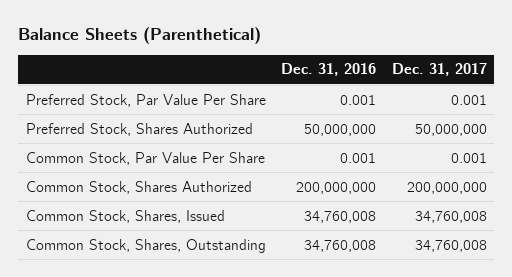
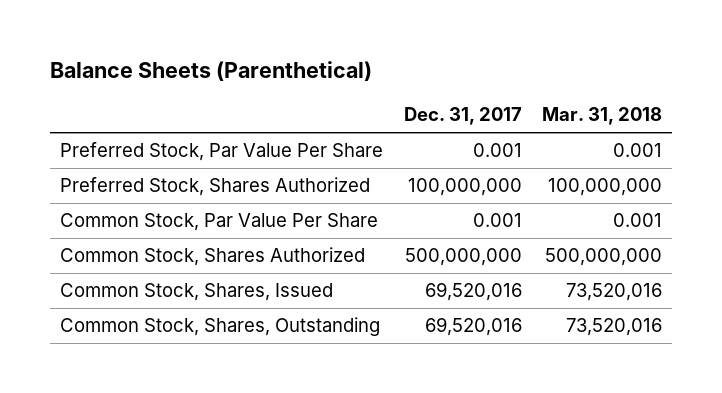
- | Dec. 31, 2016 | Dec. 31, 2017
+ | Dec. 31, 2017 | Mar. 31, 2018
- Preferred Stock, Shares Authorized | 50,000,000 | 50,000,000
+ Preferred Stock, Shares Authorized | 100,000,000 | 100,000,000
- Common Stock, Shares Authorized | 200,000,000 | 200,000,000
- Common Stock, Shares, Issued | 34,760,008 | 34,760,008
- Common Stock, Shares, Outstanding | 34,760,008 | 34,760,008
+ Common Stock, Shares Authorized | 500,000,000 | 500,000,000
+ Common Stock, Shares, Issued | 69,520,016 | 73,520,016
+ Common Stock, Shares, Outstanding | 69,520,016 | 73,520,016

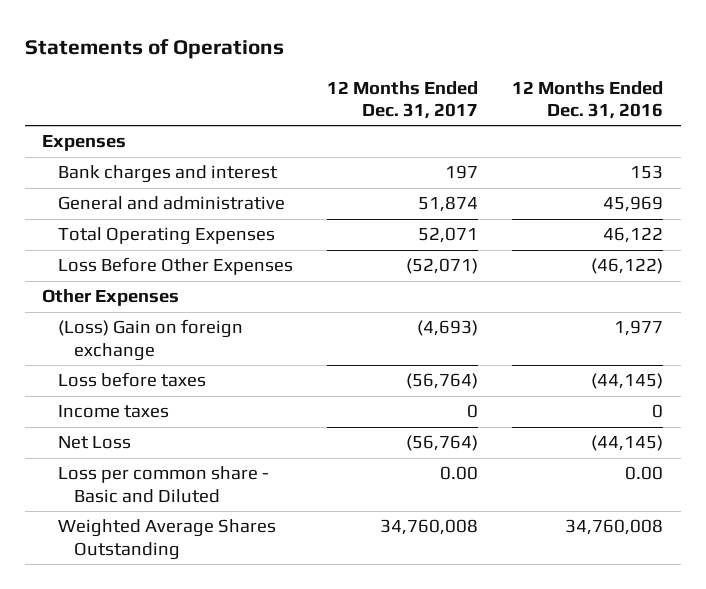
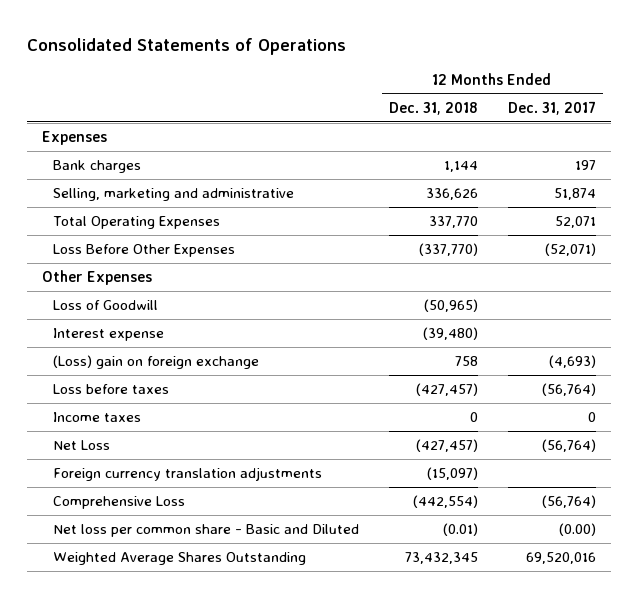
- Statements of Operations
+ Consolidated Statements of Operations
- | 12 Months Ended Dec. 31, 2017 | 12 Months Ended Dec. 31, 2016
+ | 12 Months Ended Dec. 31, 2018 | 12 Months Ended Dec. 31, 2017
- Bank charges and interest | 197 | 153
- General and administrative | 51,874 | 45,969
+ Bank charges | 1,144 | 197
+ Selling, marketing and administrative | 336,626 | 51,874
- (Loss) Gain on foreign exchange | (4,693) | 1,977
+ Loss of Goodwill | (50,965) |
+ Interest expense | (39,480) |
+ (Loss) gain on foreign exchange | 758 | (4,693)
- Loss per common share - Basic and Diluted | 0.00 | 0.00
- Weighted Average Shares Outstanding | 34,760,008 | 34,760,008
+ Foreign currency translation adjustments | (15,097) |
+ Comprehensive Loss | (442,554) | (56,764)
+ Net loss per common share - Basic and Diluted | (0.01) | (0.00)
+ Weighted Average Shares Outstanding | 73,432,345 | 69,520,016

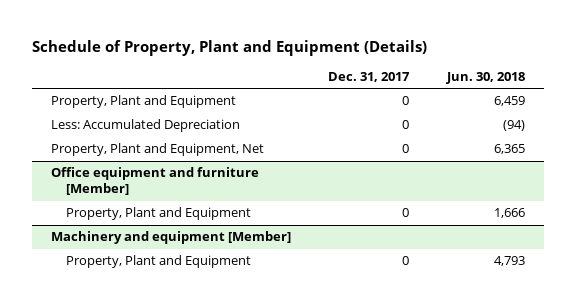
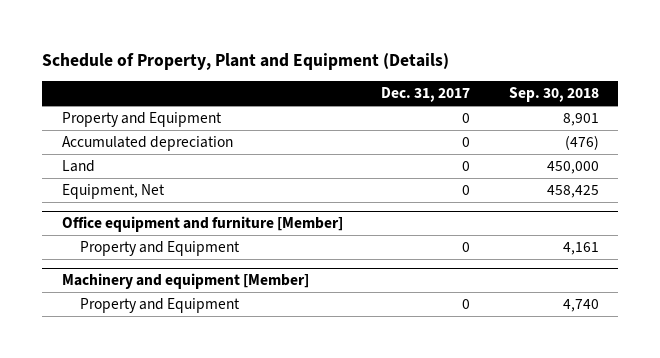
- | Dec. 31, 2017 | Jun. 30, 2018
+ | Dec. 31, 2017 | Sep. 30, 2018
- Property, Plant and Equipment | 0 | 6,459
- Less: Accumulated Depreciation | 0 | (94)
- Property, Plant and Equipment, Net | 0 | 6,365
+ Property and Equipment | 0 | 8,901
+ Accumulated depreciation | 0 | (476)
+ Land | 0 | 450,000
+ Equipment, Net | 0 | 458,425
@ Office equipment and furniture [Member]
- Property, Plant and Equipment | 0 | 1,666
+ Property and Equipment | 0 | 4,161
@ Machinery and equipment [Member]
- Property, Plant and Equipment | 0 | 4,793
+ Property and Equipment | 0 | 4,740

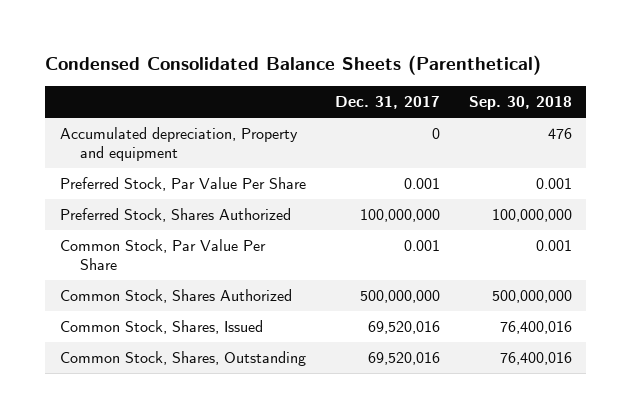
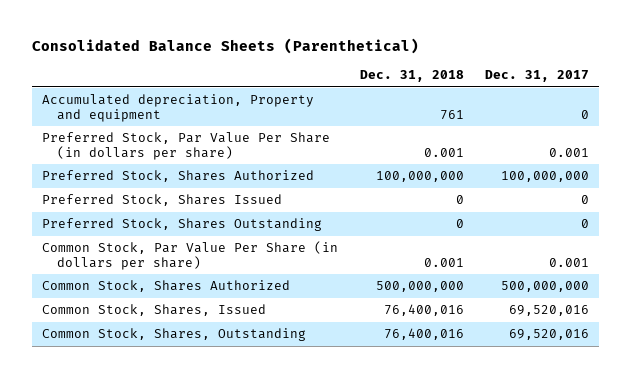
- Condensed Consolidated Balance Sheets (Parenthetical)
+ Consolidated Balance Sheets (Parenthetical)
- | Dec. 31, 2017 | Sep. 30, 2018
+ | Dec. 31, 2018 | Dec. 31, 2017
- Preferred Stock, Par Value Per Share | 0.001 | 0.001
+ Preferred Stock, Par Value Per Share (in dollars per share) | 0.001 | 0.001
- Common Stock, Par Value Per Share | 0.001 | 0.001
+ Preferred Stock, Shares Issued | 0 | 0
+ Preferred Stock, Shares Outstanding | 0 | 0
+ Common Stock, Par Value Per Share (in dollars per share) | 0.001 | 0.001

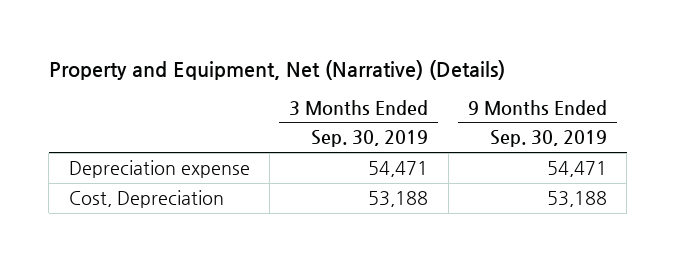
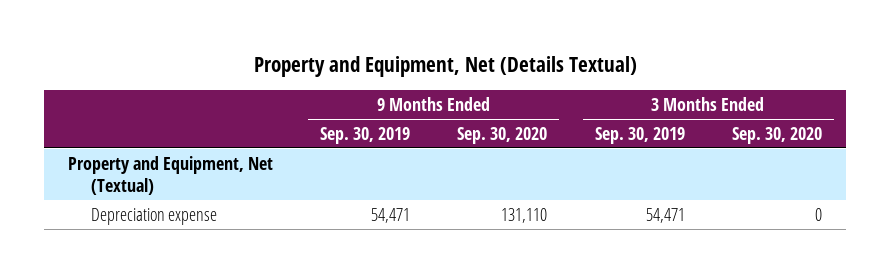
- Property and Equipment, Net (Narrative) (Details)
+ Property and Equipment, Net (Details Textual)
- | 3 Months Ended Sep. 30, 2019 | 9 Months Ended Sep. 30, 2019
+ | 9 Months Ended Sep. 30, 2019 | 9 Months Ended Sep. 30, 2020 | 3 Months Ended Sep. 30, 2019 | 3 Months Ended Sep. 30, 2020
+ Property and Equipment, Net (Textual)
- Cost, Depreciation | 53,188 | 53,188

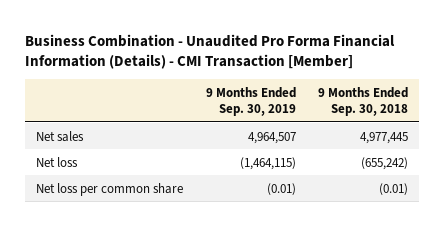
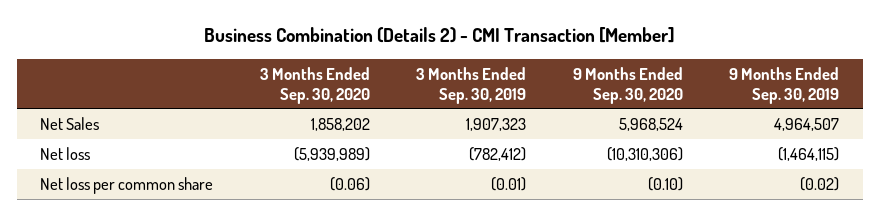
- Business Combination - Unaudited Pro Forma Financial Information (Details) - CMI Transaction [Member]
+ Business Combination (Details 2) - CMI Transaction [Member]
- | 9 Months Ended Sep. 30, 2019 | 9 Months Ended Sep. 30, 2018
+ | 3 Months Ended Sep. 30, 2020 | 3 Months Ended Sep. 30, 2019 | 9 Months Ended Sep. 30, 2020 | 9 Months Ended Sep. 30, 2019
- Net sales | 4,964,507 | 4,977,445
+ Net Sales | 1,858,202 | 1,907,323 | 5,968,524 | 4,964,507
- Net loss per common share | (0.01) | (0.01)
+ Net loss per common share | (0.06) | (0.01) | (0.10) | (0.02)

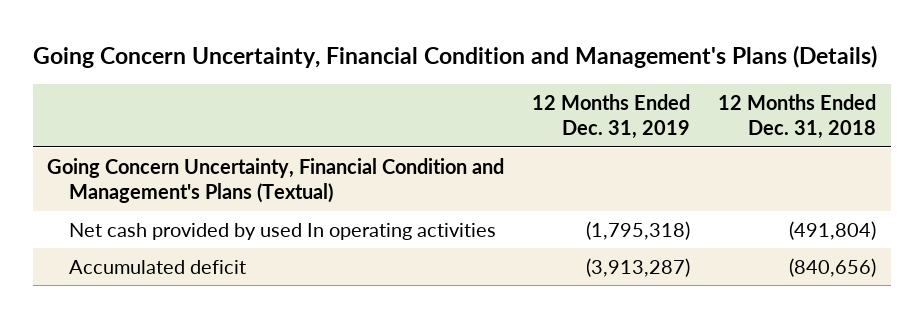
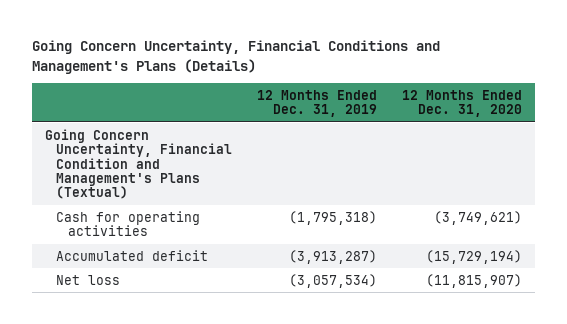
- Going Concern Uncertainty, Financial Condition and Management's Plans (Details)
+ Going Concern Uncertainty, Financial Conditions and Management's Plans (Details)
- | 12 Months Ended Dec. 31, 2019 | 12 Months Ended Dec. 31, 2018
+ | 12 Months Ended Dec. 31, 2019 | 12 Months Ended Dec. 31, 2020
- Net cash provided by used In operating activities | (1,795,318) | (491,804)
+ Cash for operating activities | (1,795,318) | (3,749,621)
+ Net loss | (3,057,534) | (11,815,907)

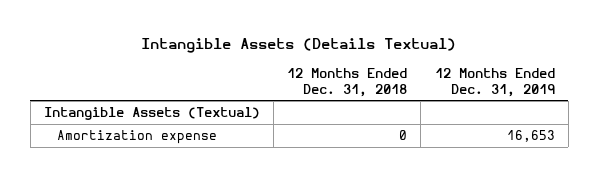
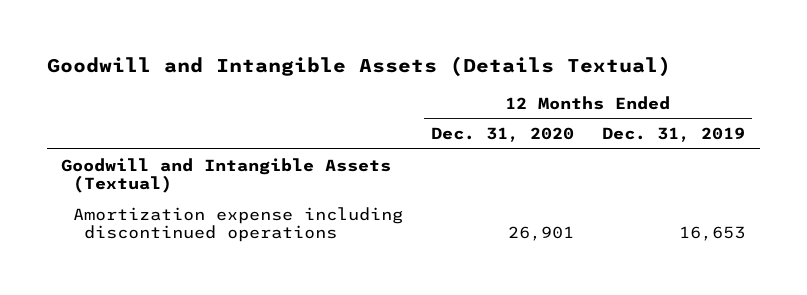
- Intangible Assets (Details Textual)
+ Goodwill and Intangible Assets (Details Textual)
- | 12 Months Ended Dec. 31, 2018 | 12 Months Ended Dec. 31, 2019
+ | 12 Months Ended Dec. 31, 2020 | 12 Months Ended Dec. 31, 2019
- Intangible Assets (Textual)
- Amortization expense | 0 | 16,653
+ Goodwill and Intangible Assets (Textual)
+ Amortization expense including discontinued operations | 26,901 | 16,653

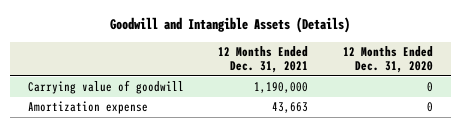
- Goodwill and Intangible Assets (Details Textual)
+ Goodwill and Intangible Assets (Details)
- | 12 Months Ended Dec. 31, 2020 | 12 Months Ended Dec. 31, 2019
+ | 12 Months Ended Dec. 31, 2021 | 12 Months Ended Dec. 31, 2020
- Goodwill and Intangible Assets (Textual)
- Amortization expense including discontinued operations | 26,901 | 16,653
+ Carrying value of goodwill | 1,190,000 | 0
+ Amortization expense | 43,663 | 0

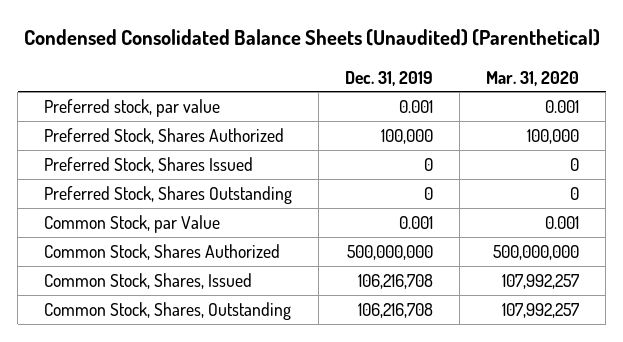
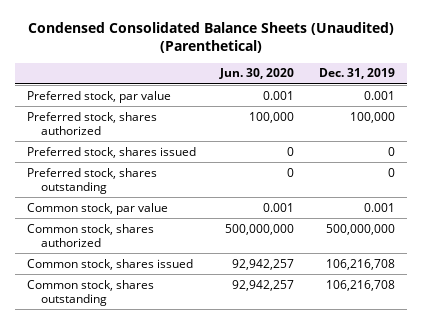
- | Dec. 31, 2019 | Mar. 31, 2020
+ | Jun. 30, 2020 | Dec. 31, 2019
- Preferred Stock, Shares Authorized | 100,000 | 100,000
- Preferred Stock, Shares Issued | 0 | 0
- Preferred Stock, Shares Outstanding | 0 | 0
- Common Stock, par Value | 0.001 | 0.001
- Common Stock, Shares Authorized | 500,000,000 | 500,000,000
- Common Stock, Shares, Issued | 106,216,708 | 107,992,257
- Common Stock, Shares, Outstanding | 106,216,708 | 107,992,257
+ Preferred stock, shares authorized | 100,000 | 100,000
+ Preferred stock, shares issued | 0 | 0
+ Preferred stock, shares outstanding | 0 | 0
+ Common stock, par value | 0.001 | 0.001
+ Common stock, shares authorized | 500,000,000 | 500,000,000
+ Common stock, shares issued | 92,942,257 | 106,216,708
+ Common stock, shares outstanding | 92,942,257 | 106,216,708

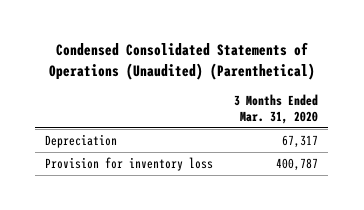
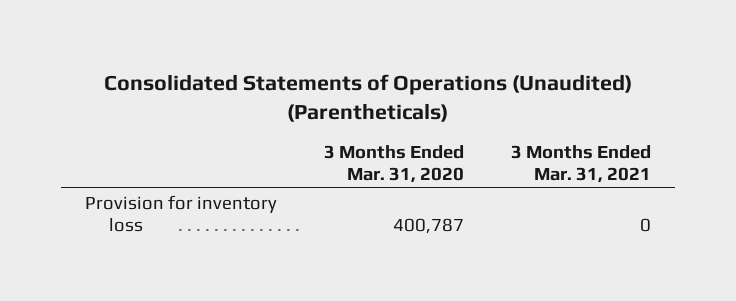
- Condensed Consolidated Statements of Operations (Unaudited) (Parenthetical)
+ Consolidated Statements of Operations (Unaudited) (Parentheticals)
- | 3 Months Ended Mar. 31, 2020
+ | 3 Months Ended Mar. 31, 2020 | 3 Months Ended Mar. 31, 2021
- Depreciation | 67,317

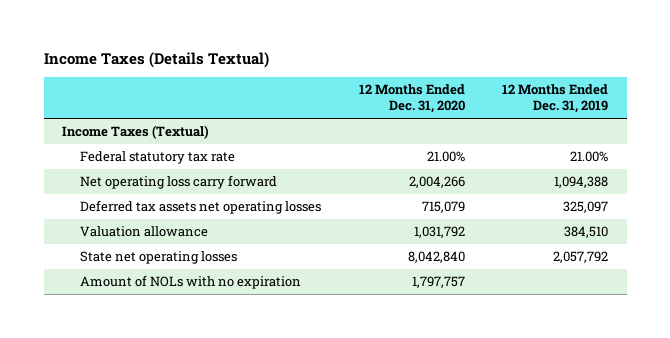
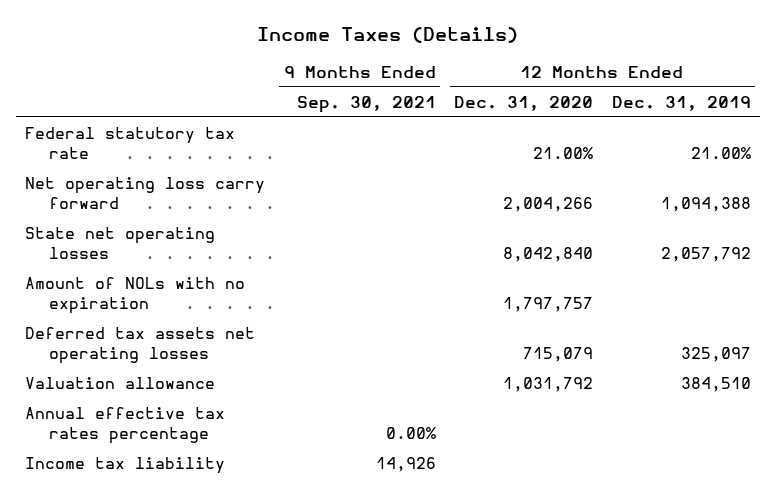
- Income Taxes (Details Textual)
+ Income Taxes (Details)
- | 12 Months Ended Dec. 31, 2020 | 12 Months Ended Dec. 31, 2019
+ | 9 Months Ended Sep. 30, 2021 | 12 Months Ended Dec. 31, 2020 | 12 Months Ended Dec. 31, 2019
- Income Taxes (Textual)
moved down: Deferred tax assets net operating losses | | 715,079 | 325,097
moved down: Valuation allowance | | 1,031,792 | 384,510
+ Annual effective tax rates percentage | 0.00% | |
+ Income tax liability | 14,926 | |

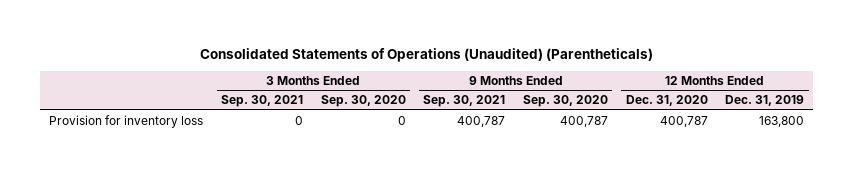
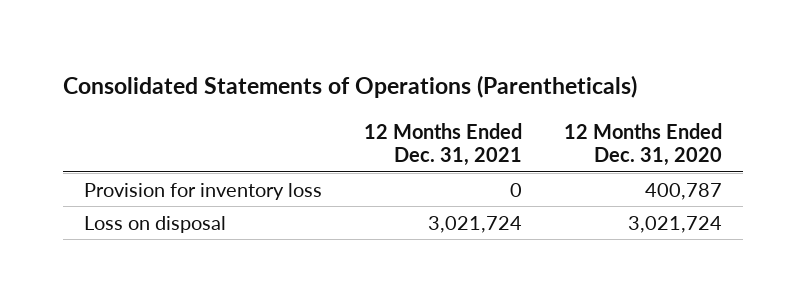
- Consolidated Statements of Operations (Unaudited) (Parentheticals)
+ Consolidated Statements of Operations (Parentheticals)
- | 3 Months Ended Sep. 30, 2021 | 3 Months Ended Sep. 30, 2020 | 9 Months Ended Sep. 30, 2021 | 9 Months Ended Sep. 30, 2020 | 12 Months Ended Dec. 31, 2020 | 12 Months Ended Dec. 31, 2019
+ | 12 Months Ended Dec. 31, 2021 | 12 Months Ended Dec. 31, 2020
+ Loss on disposal | 3,021,724 | 3,021,724

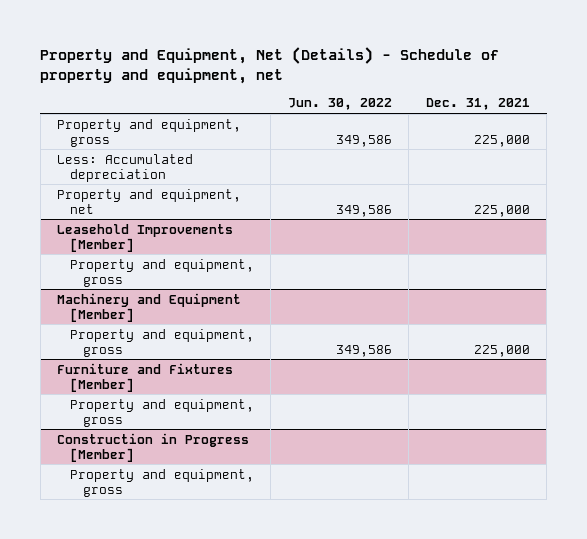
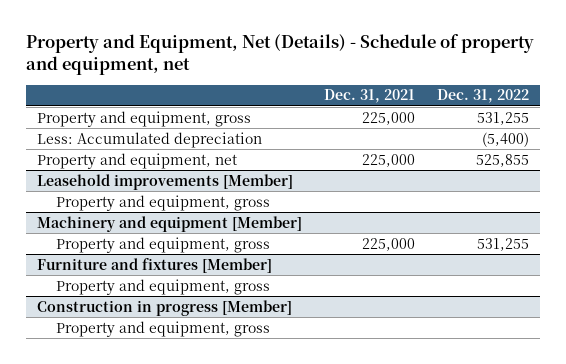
- | Jun. 30, 2022 | Dec. 31, 2021
+ | Dec. 31, 2021 | Dec. 31, 2022
- Leasehold Improvements [Member]
+ Leasehold improvements [Member]
- Machinery and Equipment [Member]
+ Machinery and equipment [Member]
- Furniture and Fixtures [Member]
+ Furniture and fixtures [Member]
- Construction in Progress [Member]
+ Construction in progress [Member]

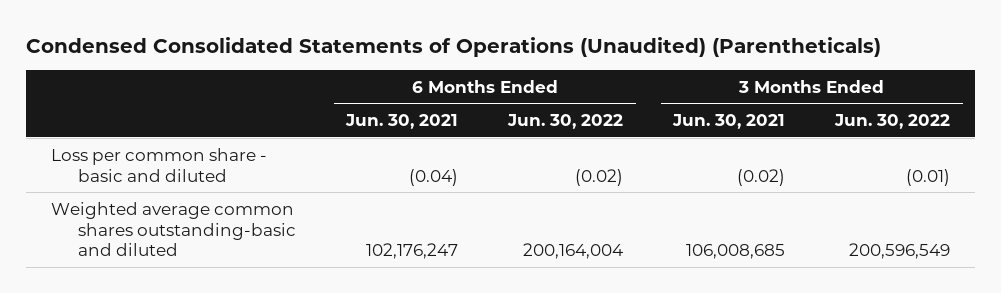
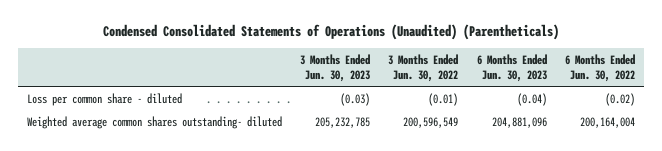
- | 6 Months Ended Jun. 30, 2021 | 6 Months Ended Jun. 30, 2022 | 3 Months Ended Jun. 30, 2021 | 3 Months Ended Jun. 30, 2022
+ | 3 Months Ended Jun. 30, 2023 | 3 Months Ended Jun. 30, 2022 | 6 Months Ended Jun. 30, 2023 | 6 Months Ended Jun. 30, 2022
- Loss per common share - basic and diluted | (0.04) | (0.02) | (0.02) | (0.01)
- Weighted average common shares outstanding-basic and diluted | 102,176,247 | 200,164,004 | 106,008,685 | 200,596,549
+ Loss per common share - diluted | (0.03) | (0.01) | (0.04) | (0.02)
+ Weighted average common shares outstanding- diluted | 205,232,785 | 200,596,549 | 204,881,096 | 200,164,004

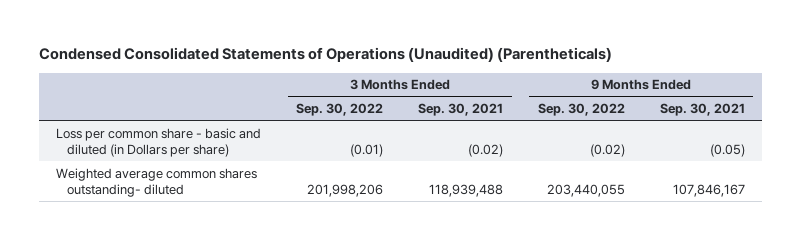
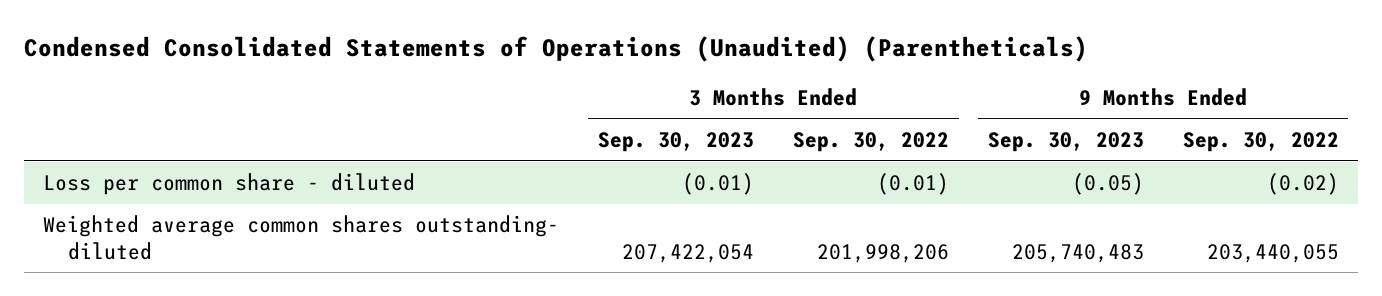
- | 3 Months Ended Sep. 30, 2022 | 3 Months Ended Sep. 30, 2021 | 9 Months Ended Sep. 30, 2022 | 9 Months Ended Sep. 30, 2021
+ | 3 Months Ended Sep. 30, 2023 | 3 Months Ended Sep. 30, 2022 | 9 Months Ended Sep. 30, 2023 | 9 Months Ended Sep. 30, 2022
- Loss per common share - basic and diluted (in Dollars per share) | (0.01) | (0.02) | (0.02) | (0.05)
+ Loss per common share - diluted | (0.01) | (0.01) | (0.05) | (0.02)

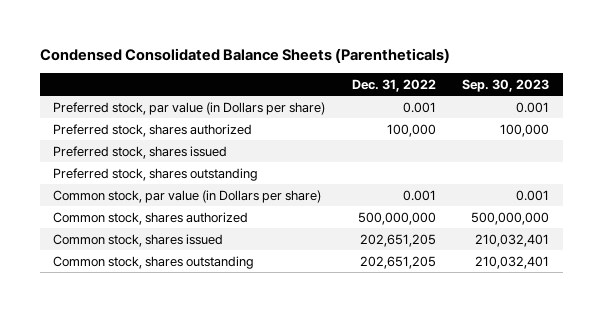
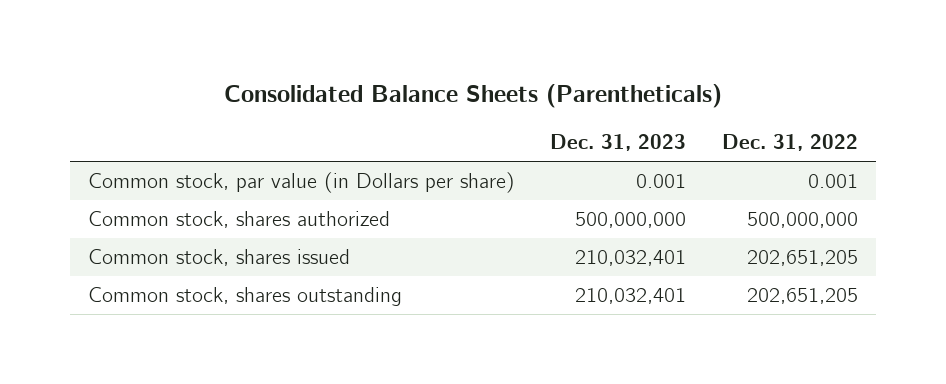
- Condensed Consolidated Balance Sheets (Parentheticals)
+ Consolidated Balance Sheets (Parentheticals)
- | Dec. 31, 2022 | Sep. 30, 2023
+ | Dec. 31, 2023 | Dec. 31, 2022
- Preferred stock, par value (in Dollars per share) | 0.001 | 0.001
- Preferred stock, shares authorized | 100,000 | 100,000
- Preferred stock, shares issued
- Preferred stock, shares outstanding

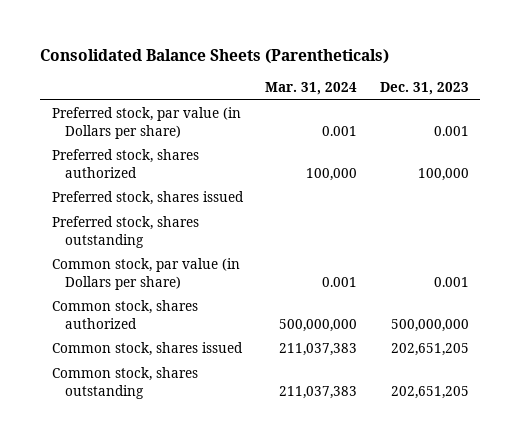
- | Dec. 31, 2023 | Dec. 31, 2022
+ | Mar. 31, 2024 | Dec. 31, 2023
+ Preferred stock, par value (in Dollars per share) | 0.001 | 0.001
+ Preferred stock, shares authorized | 100,000 | 100,000
+ Preferred stock, shares issued
+ Preferred stock, shares outstanding
- Common stock, shares issued | 210,032,401 | 202,651,205
- Common stock, shares outstanding | 210,032,401 | 202,651,205
+ Common stock, shares issued | 211,037,383 | 202,651,205
+ Common stock, shares outstanding | 211,037,383 | 202,651,205

